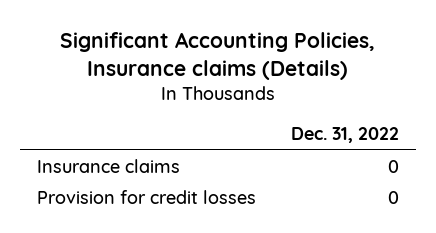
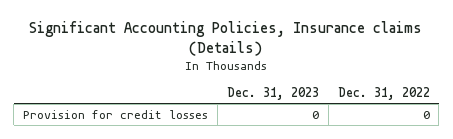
- | Dec. 31, 2022
+ | Dec. 31, 2023 | Dec. 31, 2022
- Insurance claims | 0

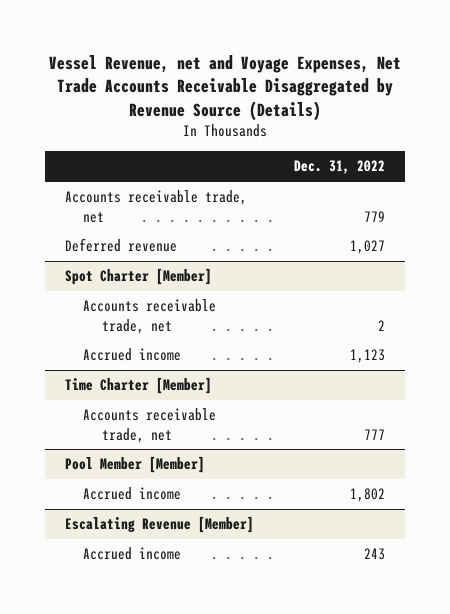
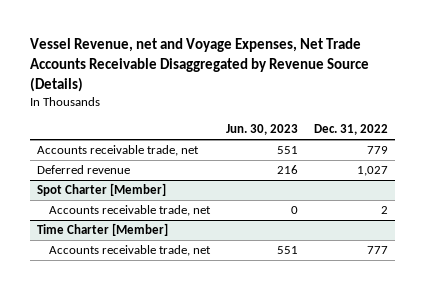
- | Dec. 31, 2022
+ | Jun. 30, 2023 | Dec. 31, 2022
@ Spot Charter [Member]
- Accrued income | 1,123
- Pool Member [Member]
- Accrued income | 1,802
- Escalating Revenue [Member]
- Accrued income | 243

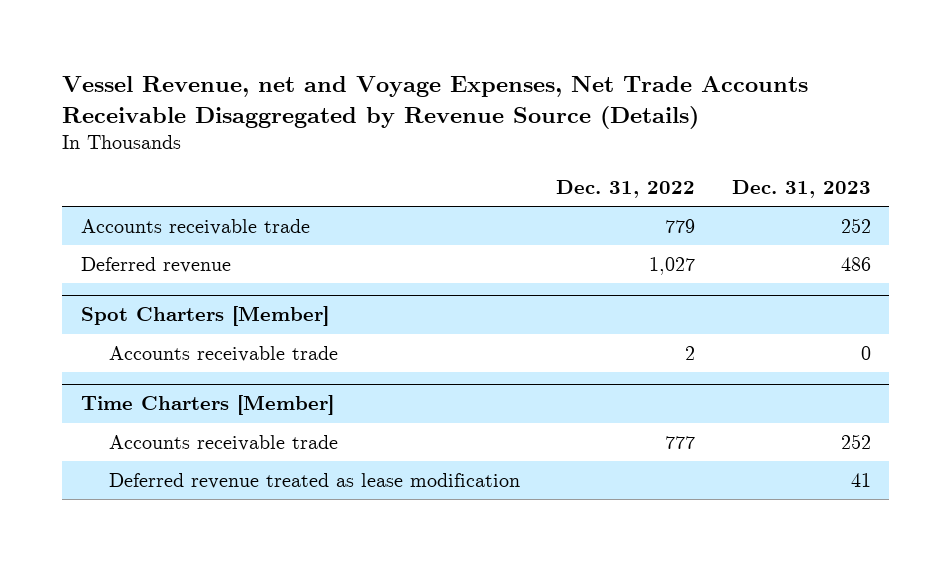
- | Jun. 30, 2023 | Dec. 31, 2022
+ | Dec. 31, 2022 | Dec. 31, 2023
- Accounts receivable trade, net | 551 | 779
+ Accounts receivable trade | 779 | 252
- Spot Charter [Member]
- Accounts receivable trade, net | 0 | 2
- Time Charter [Member]
- Accounts receivable trade, net | 551 | 777
+ Spot Charters [Member]
+ Accounts receivable trade | 2 | 0
+ Time Charters [Member]
+ Accounts receivable trade | 777 | 252
+ Deferred revenue treated as lease modification | | 41

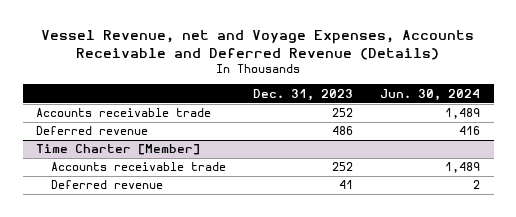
- Vessel Revenue, net and Voyage Expenses, Net Trade Accounts Receivable Disaggregated by Revenue Source (Details)
+ Vessel Revenue, net and Voyage Expenses, Accounts Receivable and Deferred Revenue (Details)
- | Dec. 31, 2022 | Dec. 31, 2023
+ | Dec. 31, 2023 | Jun. 30, 2024
- Spot Charters [Member]
- Accounts receivable trade | 2 | 0
- Time Charters [Member]
+ Time Charter [Member]
- Deferred revenue treated as lease modification | | 41
+ Deferred revenue | 41 | 2

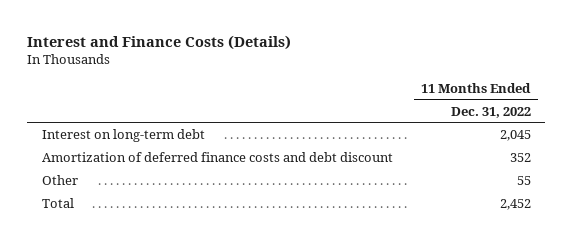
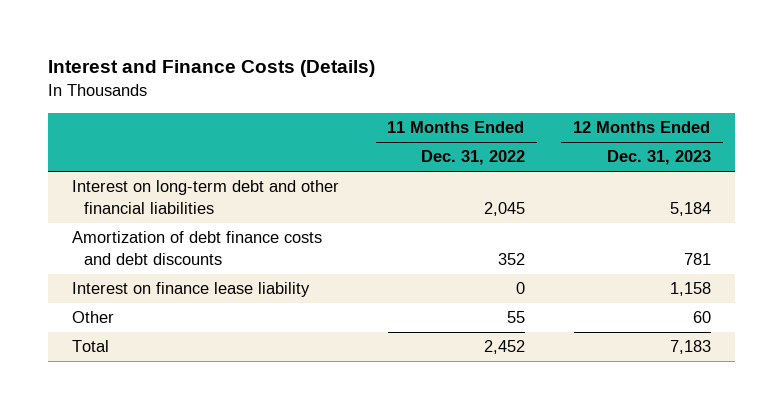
- | 11 Months Ended Dec. 31, 2022
+ | 11 Months Ended Dec. 31, 2022 | 12 Months Ended Dec. 31, 2023
- Interest on long-term debt | 2,045
- Amortization of deferred finance costs and debt discount | 352
+ Interest on long-term debt and other financial liabilities | 2,045 | 5,184
+ Amortization of debt finance costs and debt discounts | 352 | 781
+ Interest on finance lease liability | 0 | 1,158

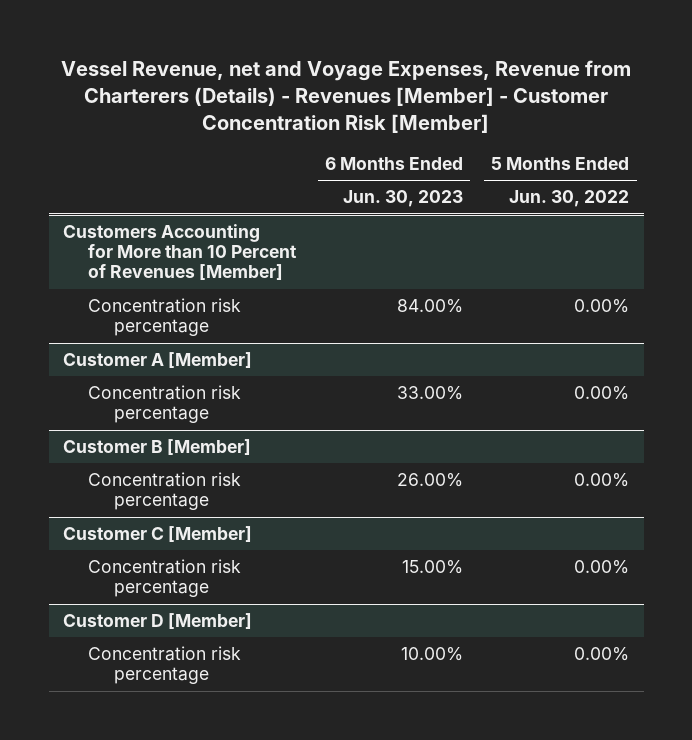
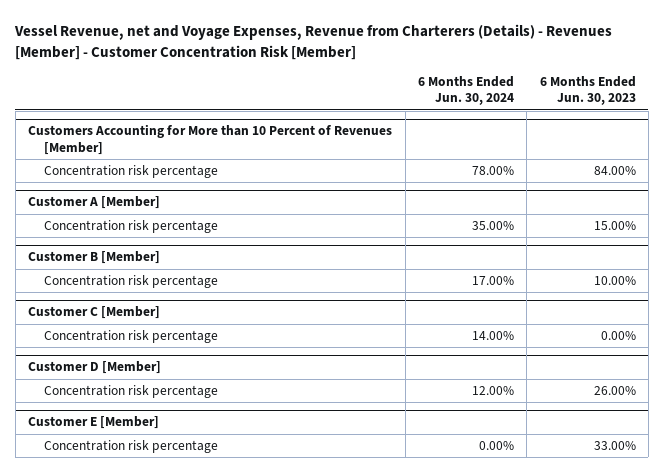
- | 6 Months Ended Jun. 30, 2023 | 5 Months Ended Jun. 30, 2022
+ | 6 Months Ended Jun. 30, 2024 | 6 Months Ended Jun. 30, 2023
@ Customer A [Member]
- Concentration risk percentage | 33.00% | 0.00%
+ Concentration risk percentage | 35.00% | 15.00%
@ Customer B [Member]
- Concentration risk percentage | 26.00% | 0.00%
+ Concentration risk percentage | 17.00% | 10.00%
@ Customer C [Member]
- Concentration risk percentage | 15.00% | 0.00%
+ Concentration risk percentage | 14.00% | 0.00%
@ Customer D [Member]
- Concentration risk percentage | 10.00% | 0.00%
+ Concentration risk percentage | 12.00% | 26.00%
+ Customer E [Member]
+ Concentration risk percentage | 0.00% | 33.00%

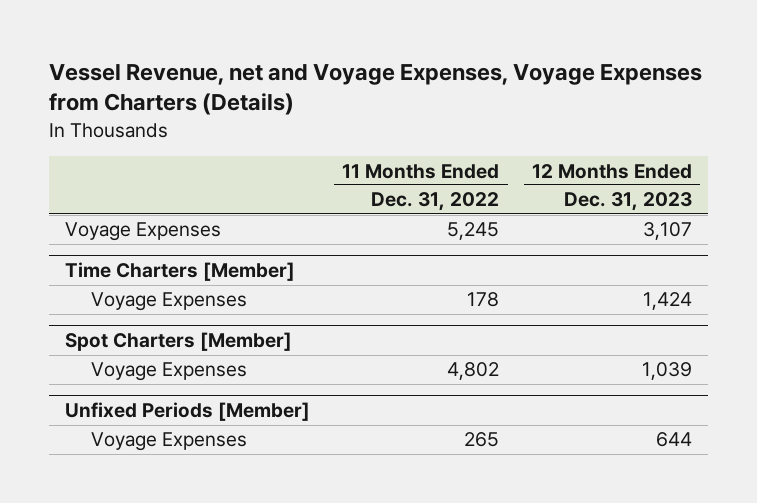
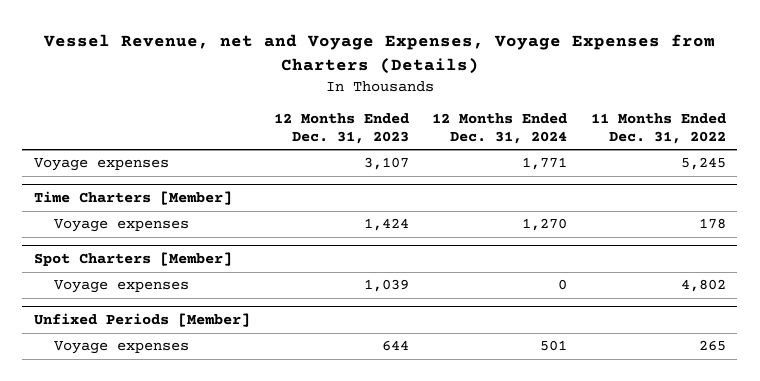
- | 11 Months Ended Dec. 31, 2022 | 12 Months Ended Dec. 31, 2023
+ | 12 Months Ended Dec. 31, 2023 | 12 Months Ended Dec. 31, 2024 | 11 Months Ended Dec. 31, 2022
- Voyage Expenses | 5,245 | 3,107
+ Voyage expenses | 3,107 | 1,771 | 5,245
@ Time Charters [Member]
- Voyage Expenses | 178 | 1,424
+ Voyage expenses | 1,424 | 1,270 | 178
@ Spot Charters [Member]
- Voyage Expenses | 4,802 | 1,039
+ Voyage expenses | 1,039 | 0 | 4,802
@ Unfixed Periods [Member]
- Voyage Expenses | 265 | 644
+ Voyage expenses | 644 | 501 | 265

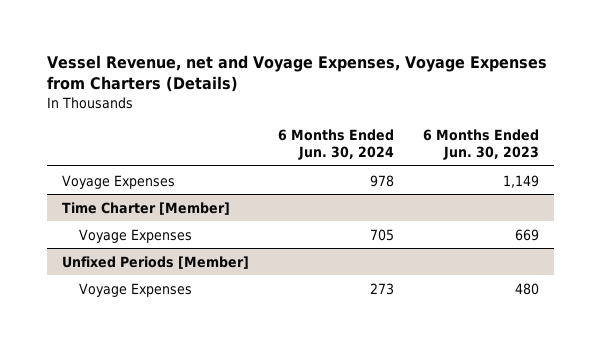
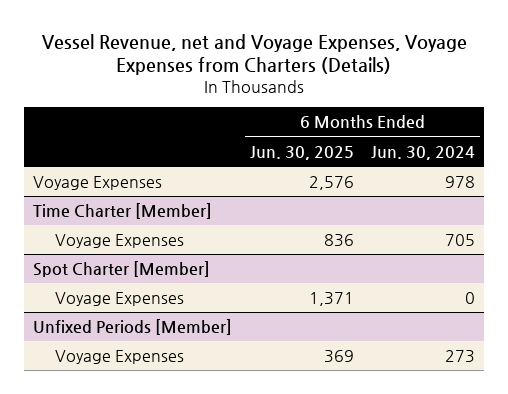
- | 6 Months Ended Jun. 30, 2024 | 6 Months Ended Jun. 30, 2023
+ | 6 Months Ended Jun. 30, 2025 | 6 Months Ended Jun. 30, 2024
+ Spot Charter [Member]
+ Voyage Expenses | 1,371 | 0

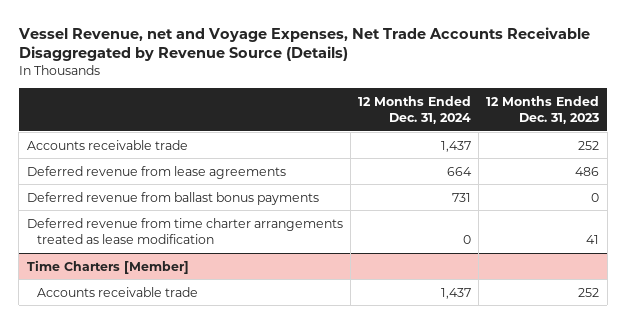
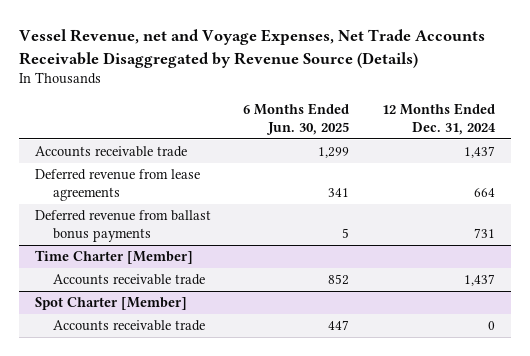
- | 12 Months Ended Dec. 31, 2024 | 12 Months Ended Dec. 31, 2023
+ | 6 Months Ended Jun. 30, 2025 | 12 Months Ended Dec. 31, 2024
- Deferred revenue from time charter arrangements treated as lease modification | 0 | 41
- Time Charters [Member]
+ Time Charter [Member]
+ Spot Charter [Member]
+ Accounts receivable trade | 447 | 0

